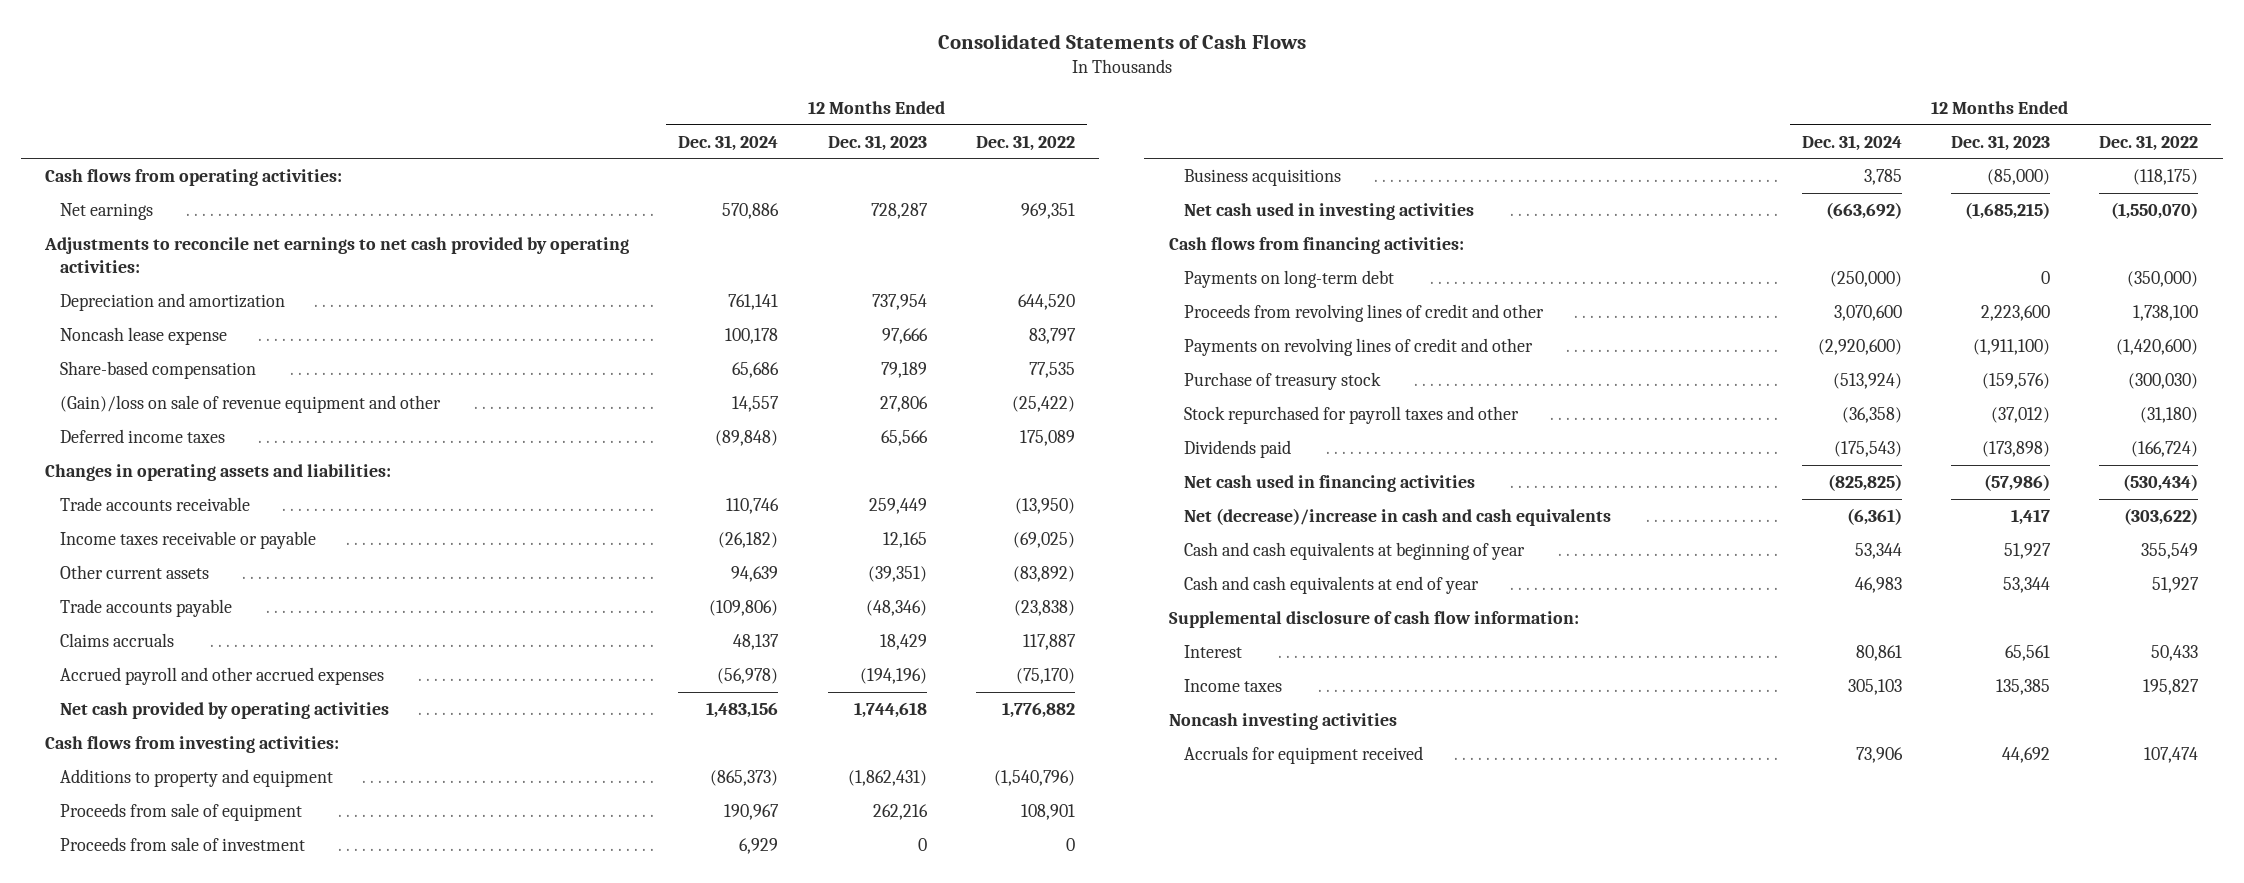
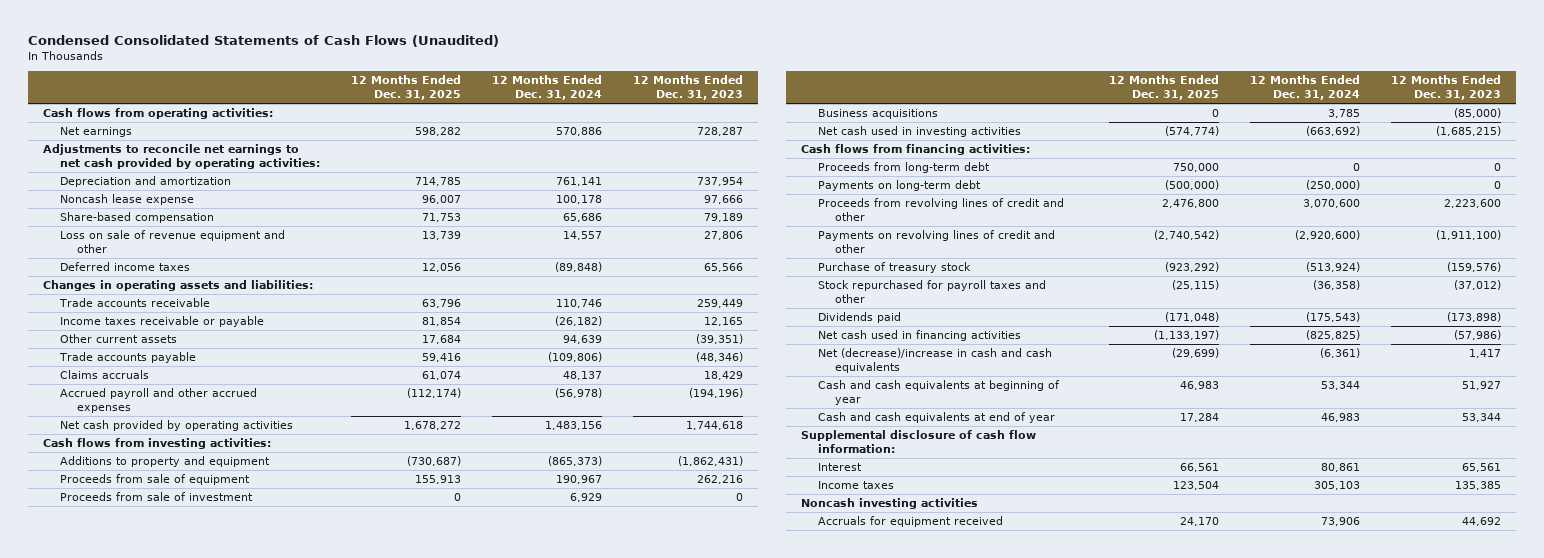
- Consolidated Statements of Cash Flows
+ Condensed Consolidated Statements of Cash Flows (Unaudited)
- | 12 Months Ended Dec. 31, 2024 | 12 Months Ended Dec. 31, 2023 | 12 Months Ended Dec. 31, 2022
+ | 12 Months Ended Dec. 31, 2025 | 12 Months Ended Dec. 31, 2024 | 12 Months Ended Dec. 31, 2023
- (Gain)/loss on sale of revenue equipment and other | 14,557 | 27,806 | (25,422)
+ Loss on sale of revenue equipment and other | 13,739 | 14,557 | 27,806
+ Proceeds from long-term debt | 750,000 | 0 | 0

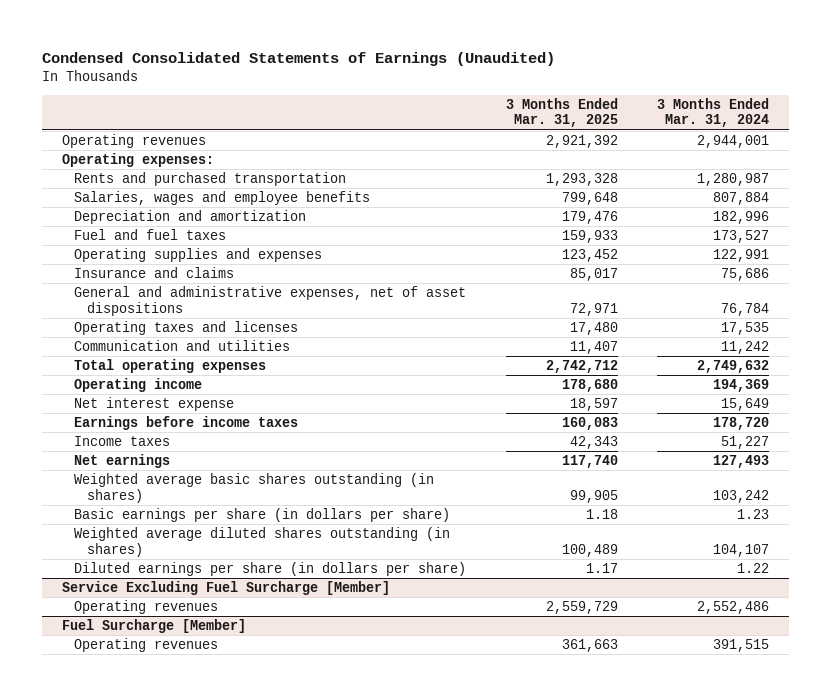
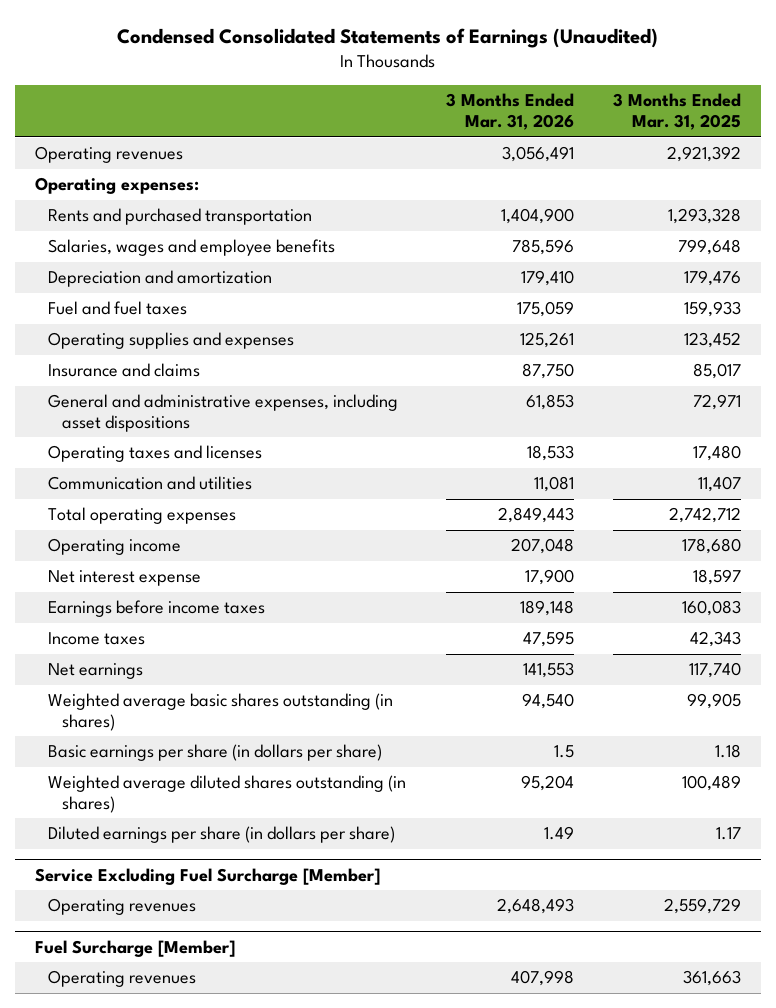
- | 3 Months Ended Mar. 31, 2025 | 3 Months Ended Mar. 31, 2024
+ | 3 Months Ended Mar. 31, 2026 | 3 Months Ended Mar. 31, 2025
- General and administrative expenses, net of asset dispositions | 72,971 | 76,784
+ General and administrative expenses, including asset dispositions | 61,853 | 72,971

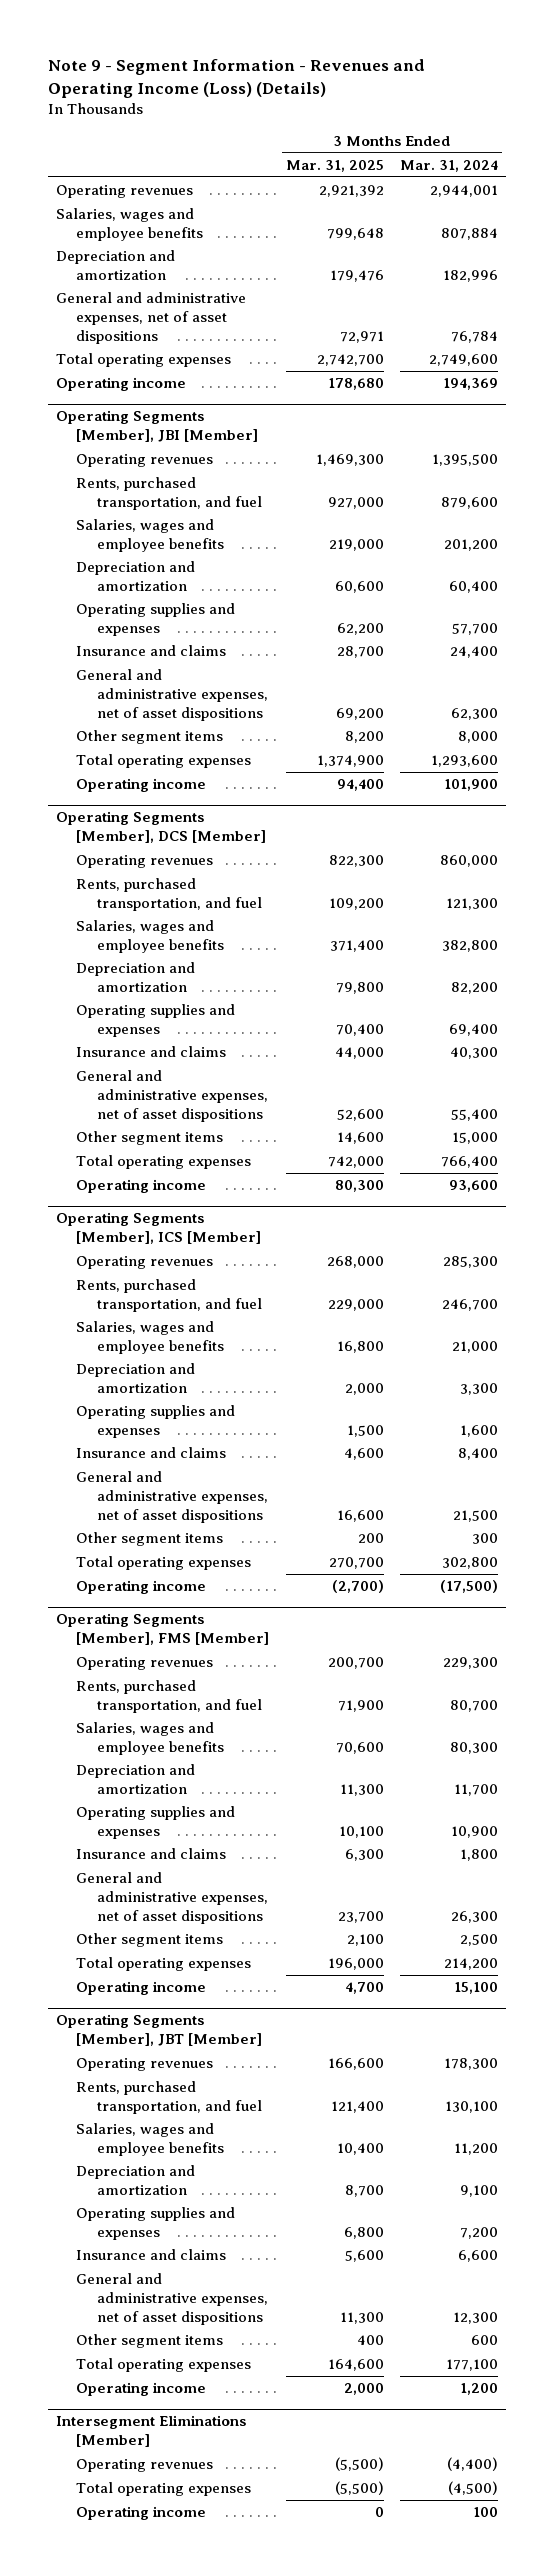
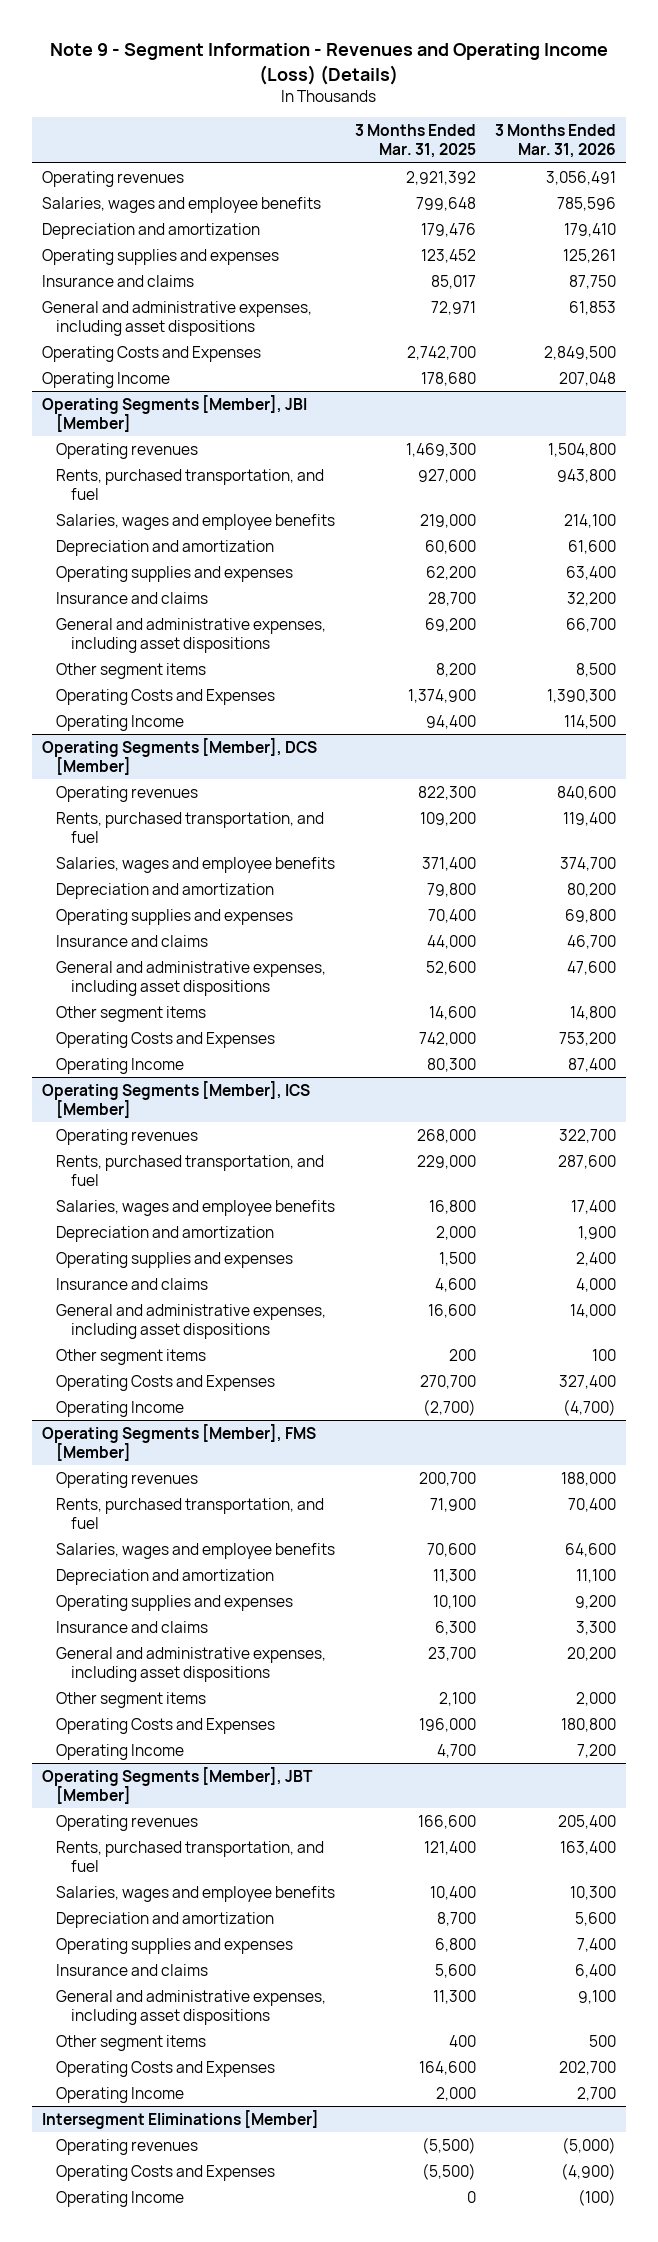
- | 3 Months Ended Mar. 31, 2025 | 3 Months Ended Mar. 31, 2024
+ | 3 Months Ended Mar. 31, 2025 | 3 Months Ended Mar. 31, 2026
- General and administrative expenses, net of asset dispositions | 72,971 | 76,784
- Total operating expenses | 2,742,700 | 2,749,600
- Operating income | 178,680 | 194,369
+ Operating supplies and expenses | 123,452 | 125,261
+ Insurance and claims | 85,017 | 87,750
+ General and administrative expenses, including asset dispositions | 72,971 | 61,853
+ Operating Costs and Expenses | 2,742,700 | 2,849,500
+ Operating Income | 178,680 | 207,048
@ Operating Segments [Member], JBI [Member]
- General and administrative expenses, net of asset dispositions | 69,200 | 62,300
+ General and administrative expenses, including asset dispositions | 69,200 | 66,700
- Total operating expenses | 1,374,900 | 1,293,600
- Operating income | 94,400 | 101,900
+ Operating Costs and Expenses | 1,374,900 | 1,390,300
+ Operating Income | 94,400 | 114,500
@ Operating Segments [Member], DCS [Member]
- General and administrative expenses, net of asset dispositions | 52,600 | 55,400
+ General and administrative expenses, including asset dispositions | 52,600 | 47,600
- Total operating expenses | 742,000 | 766,400
- Operating income | 80,300 | 93,600
+ Operating Costs and Expenses | 742,000 | 753,200
+ Operating Income | 80,300 | 87,400
@ Operating Segments [Member], ICS [Member]
- General and administrative expenses, net of asset dispositions | 16,600 | 21,500
+ General and administrative expenses, including asset dispositions | 16,600 | 14,000
- Total operating expenses | 270,700 | 302,800
- Operating income | (2,700) | (17,500)
+ Operating Costs and Expenses | 270,700 | 327,400
+ Operating Income | (2,700) | (4,700)
@ Operating Segments [Member], FMS [Member]
- General and administrative expenses, net of asset dispositions | 23,700 | 26,300
+ General and administrative expenses, including asset dispositions | 23,700 | 20,200
- Total operating expenses | 196,000 | 214,200
- Operating income | 4,700 | 15,100
+ Operating Costs and Expenses | 196,000 | 180,800
+ Operating Income | 4,700 | 7,200
@ Operating Segments [Member], JBT [Member]
- General and administrative expenses, net of asset dispositions | 11,300 | 12,300
+ General and administrative expenses, including asset dispositions | 11,300 | 9,100
- Total operating expenses | 164,600 | 177,100
- Operating income | 2,000 | 1,200
+ Operating Costs and Expenses | 164,600 | 202,700
+ Operating Income | 2,000 | 2,700
@ Intersegment Eliminations [Member]
- Total operating expenses | (5,500) | (4,500)
- Operating income | 0 | 100
+ Operating Costs and Expenses | (5,500) | (4,900)
+ Operating Income | 0 | (100)

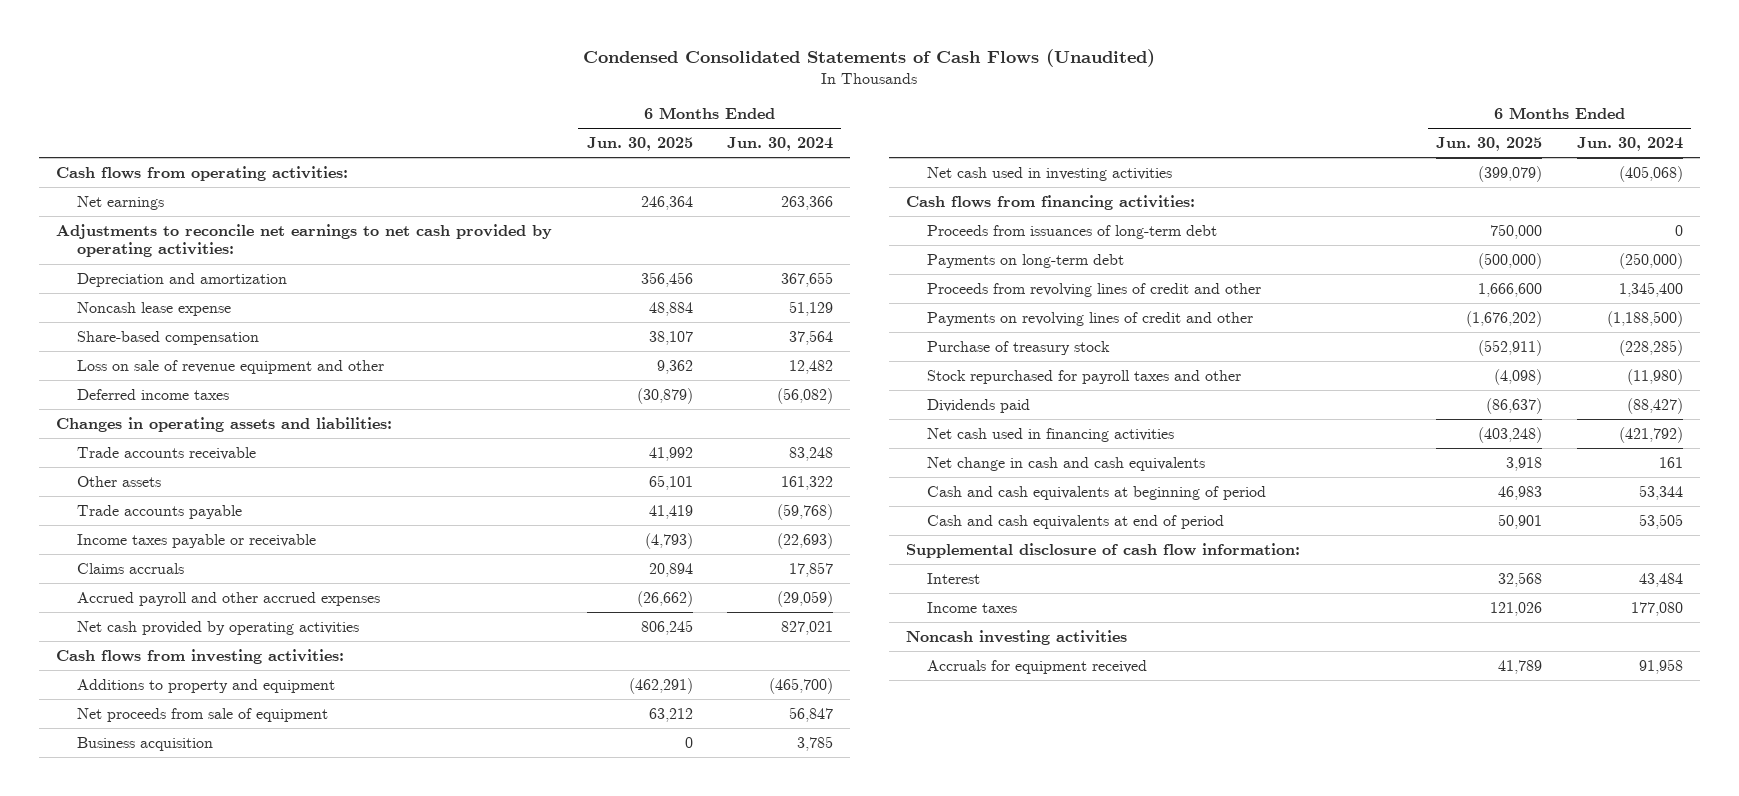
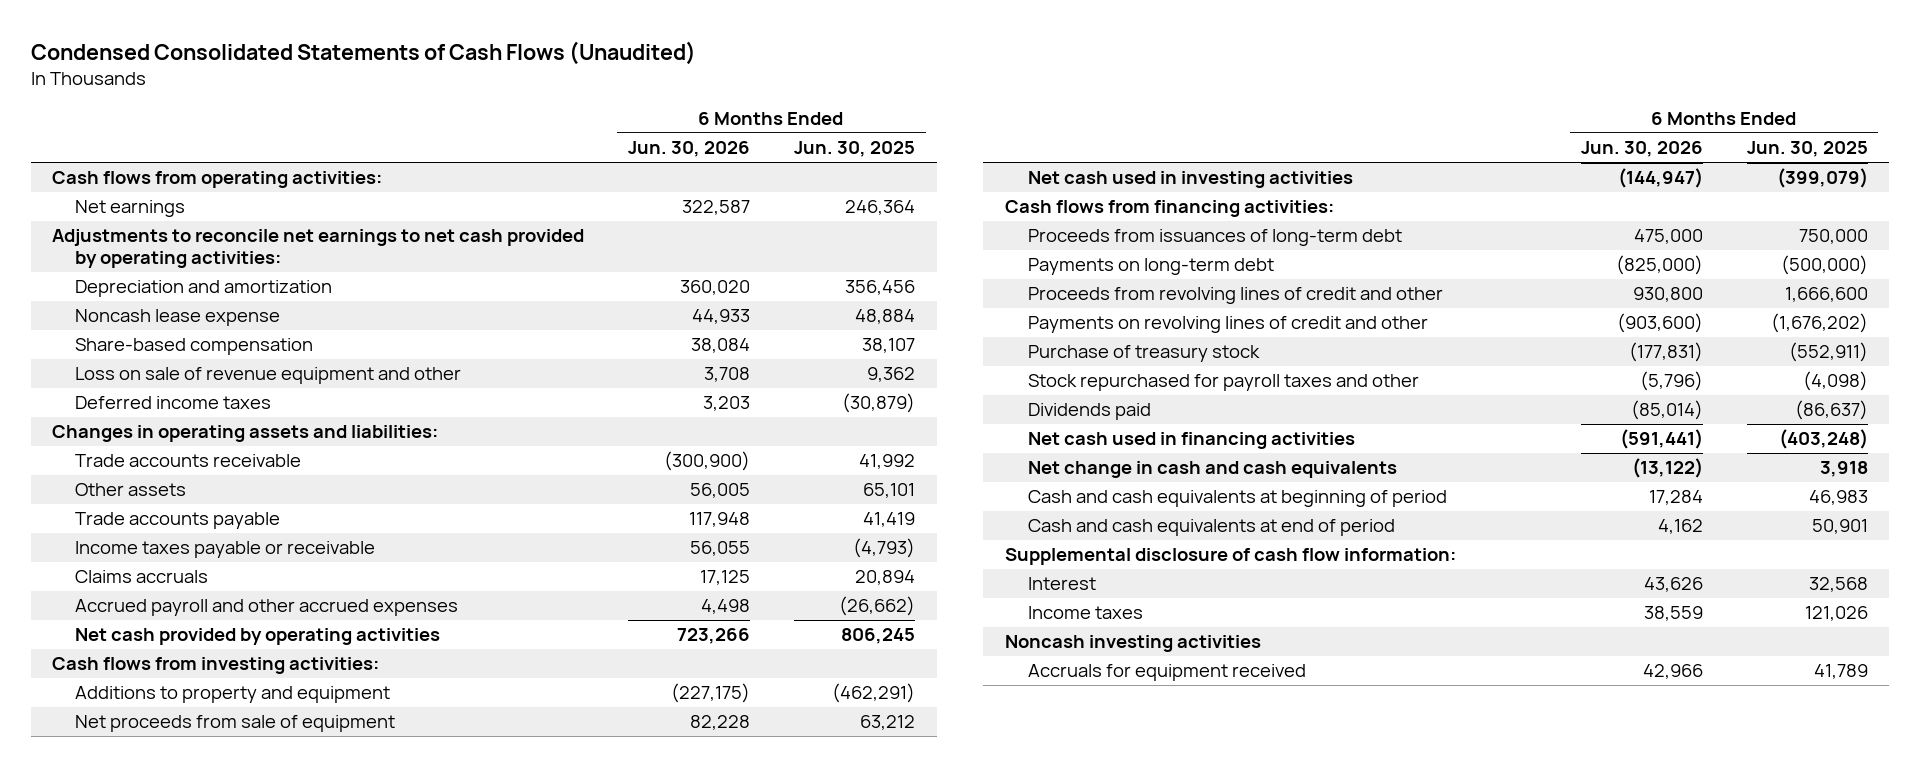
- | 6 Months Ended Jun. 30, 2025 | 6 Months Ended Jun. 30, 2024
+ | 6 Months Ended Jun. 30, 2026 | 6 Months Ended Jun. 30, 2025
- Business acquisition | 0 | 3,785

